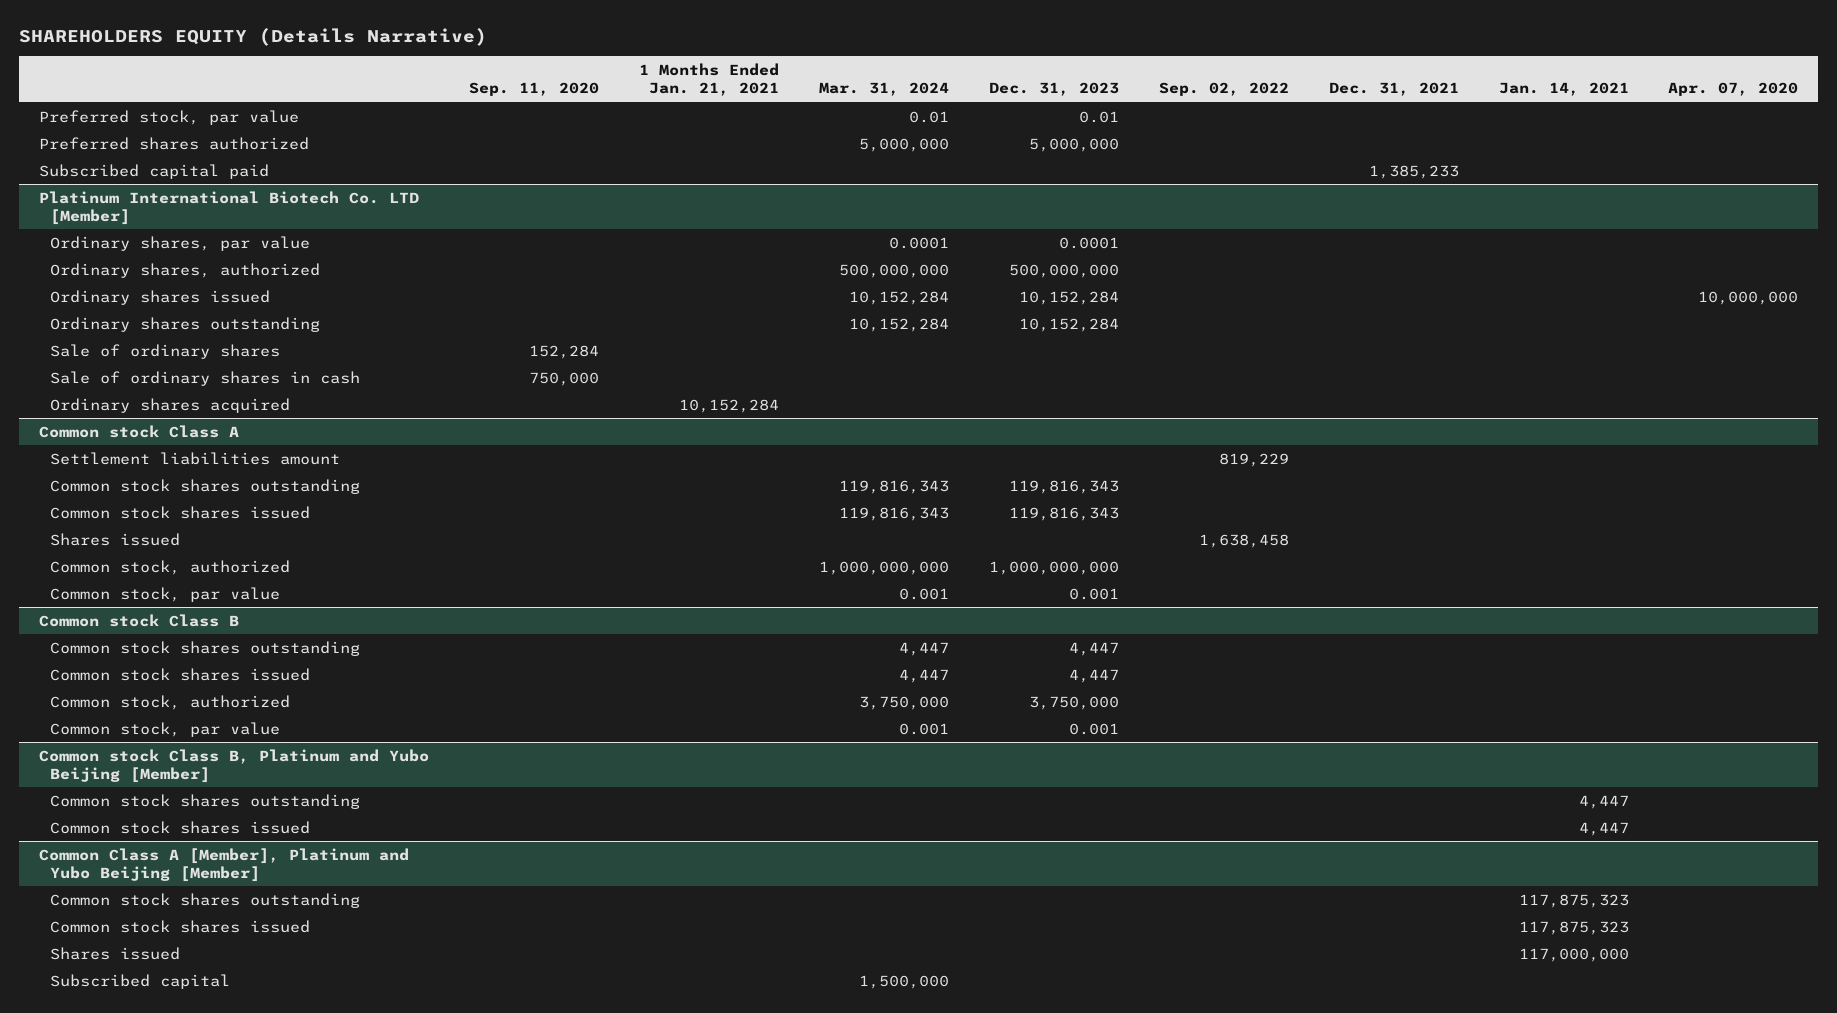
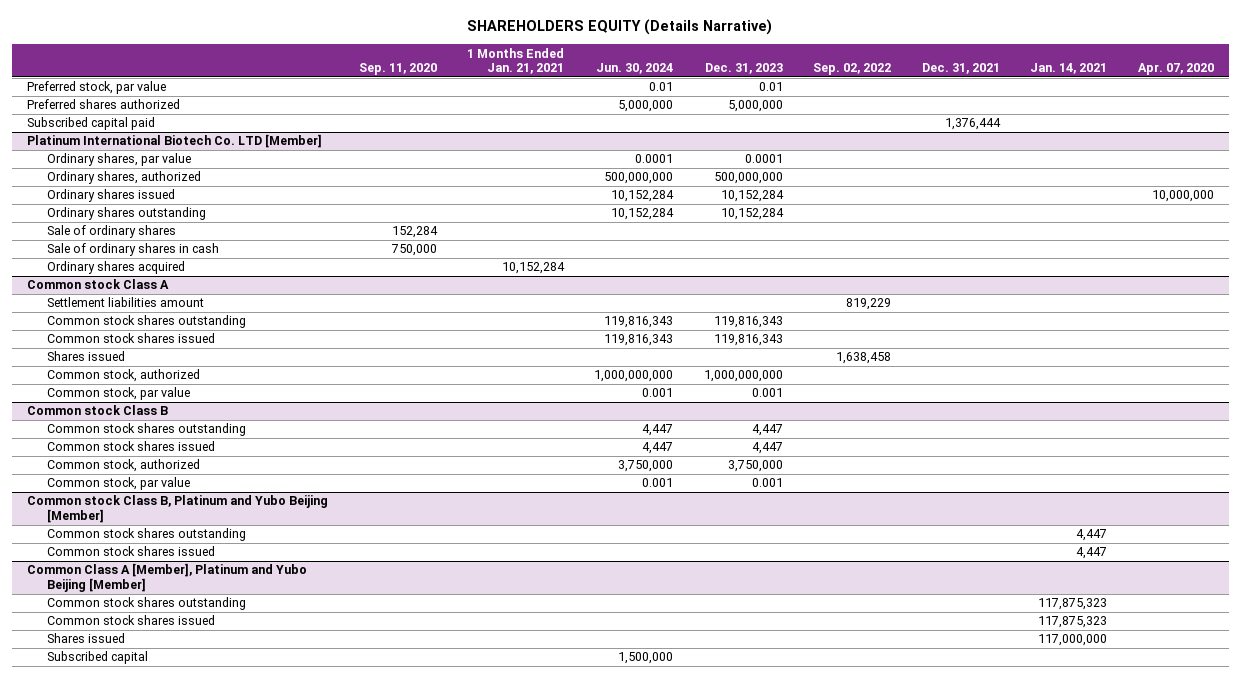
- | Sep. 11, 2020 | 1 Months Ended Jan. 21, 2021 | Mar. 31, 2024 | Dec. 31, 2023 | Sep. 02, 2022 | Dec. 31, 2021 | Jan. 14, 2021 | Apr. 07, 2020
+ | Sep. 11, 2020 | 1 Months Ended Jan. 21, 2021 | Jun. 30, 2024 | Dec. 31, 2023 | Sep. 02, 2022 | Dec. 31, 2021 | Jan. 14, 2021 | Apr. 07, 2020
- Subscribed capital paid | | | | | | 1,385,233 | |
+ Subscribed capital paid | | | | | | 1,376,444 | |

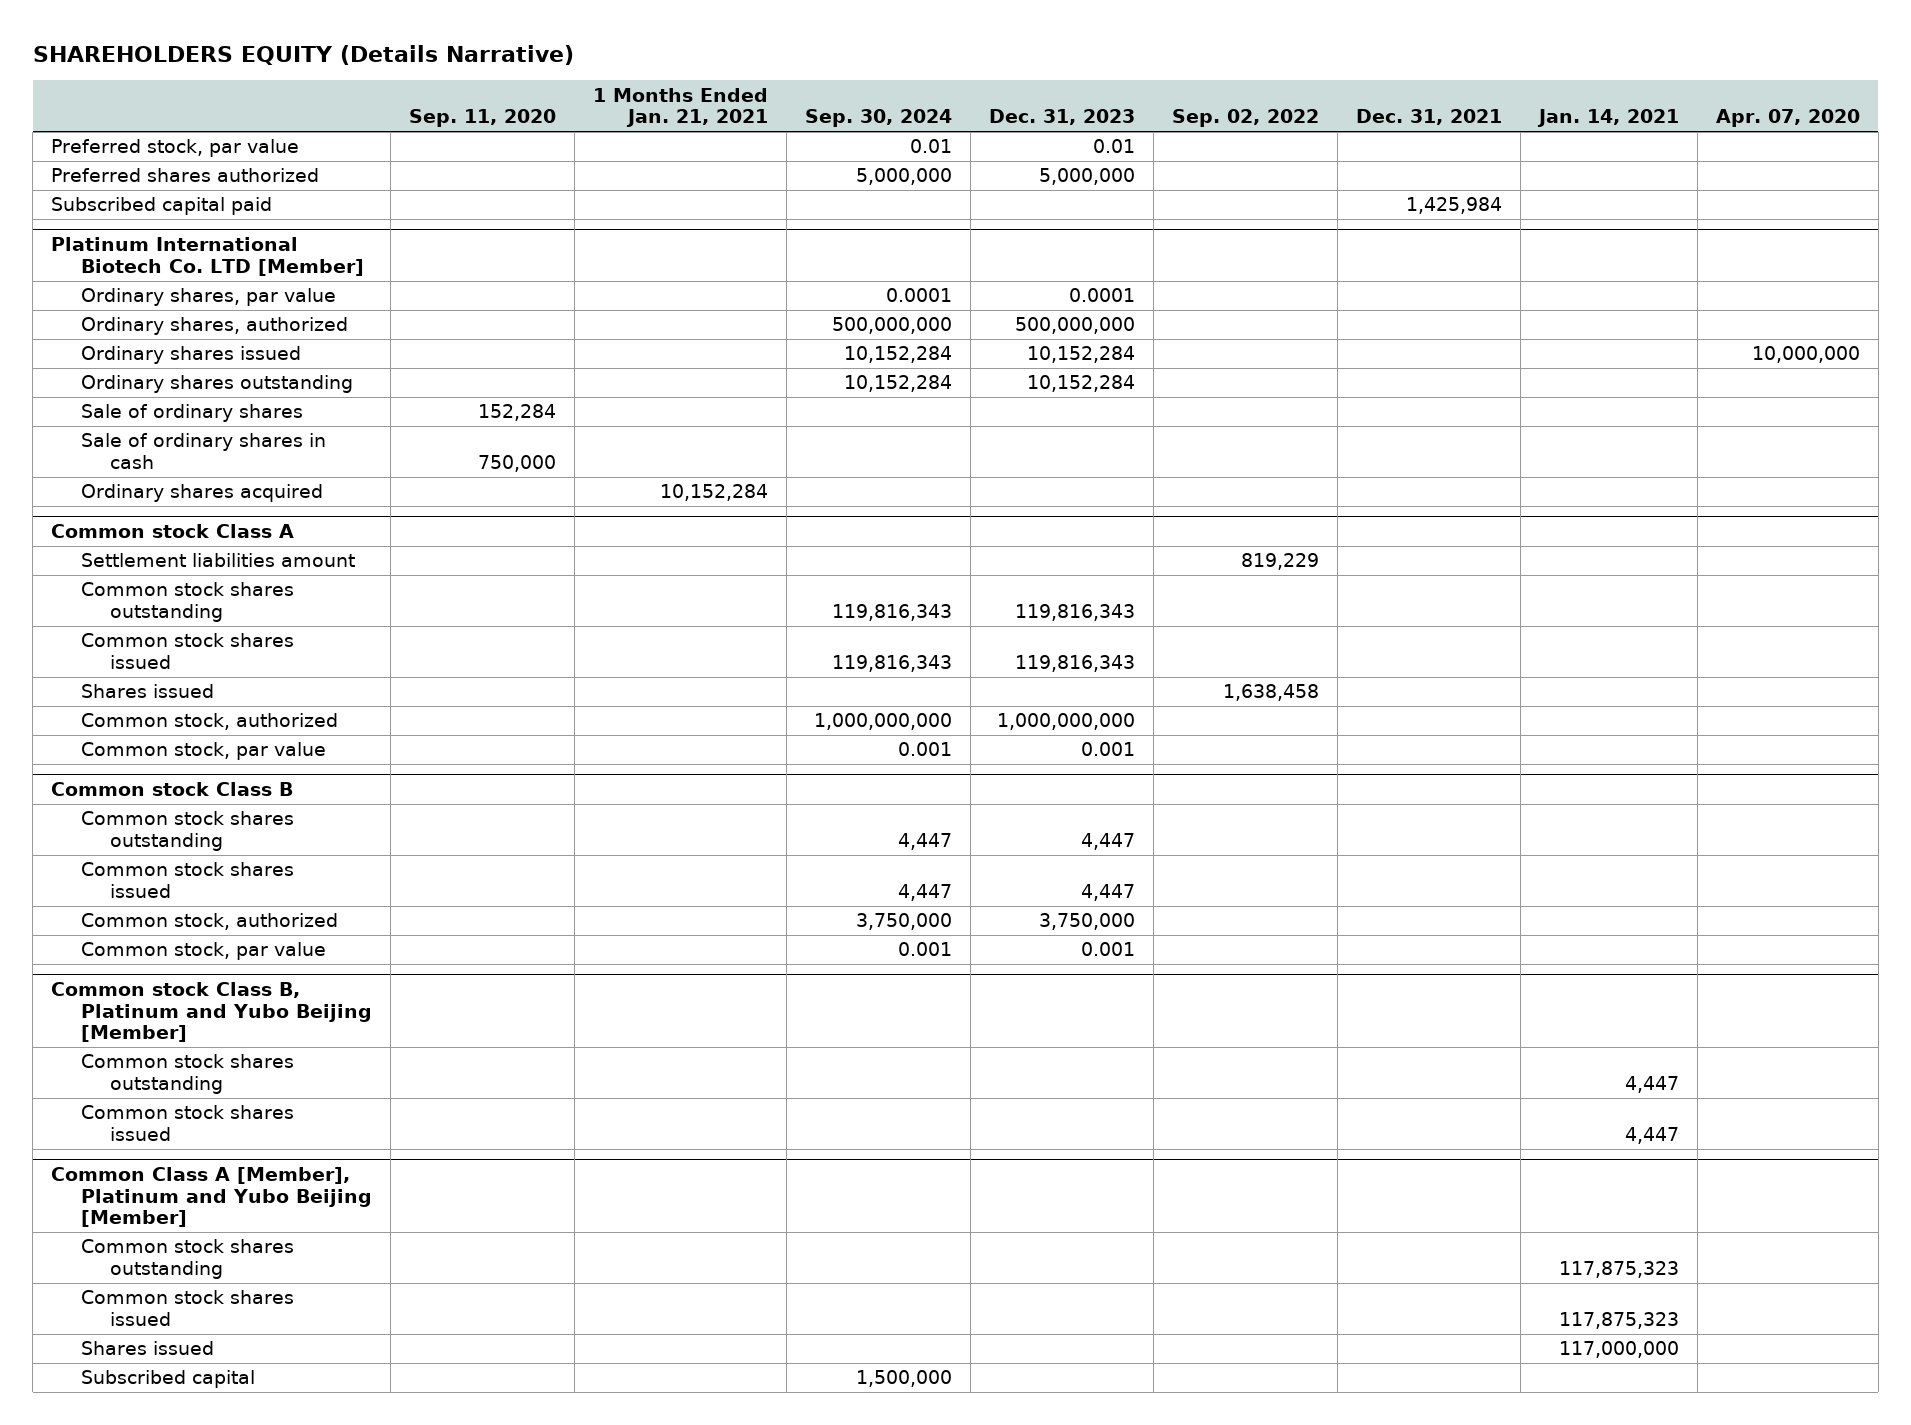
- | Sep. 11, 2020 | 1 Months Ended Jan. 21, 2021 | Jun. 30, 2024 | Dec. 31, 2023 | Sep. 02, 2022 | Dec. 31, 2021 | Jan. 14, 2021 | Apr. 07, 2020
+ | Sep. 11, 2020 | 1 Months Ended Jan. 21, 2021 | Sep. 30, 2024 | Dec. 31, 2023 | Sep. 02, 2022 | Dec. 31, 2021 | Jan. 14, 2021 | Apr. 07, 2020
- Subscribed capital paid | | | | | | 1,376,444 | |
+ Subscribed capital paid | | | | | | 1,425,984 | |

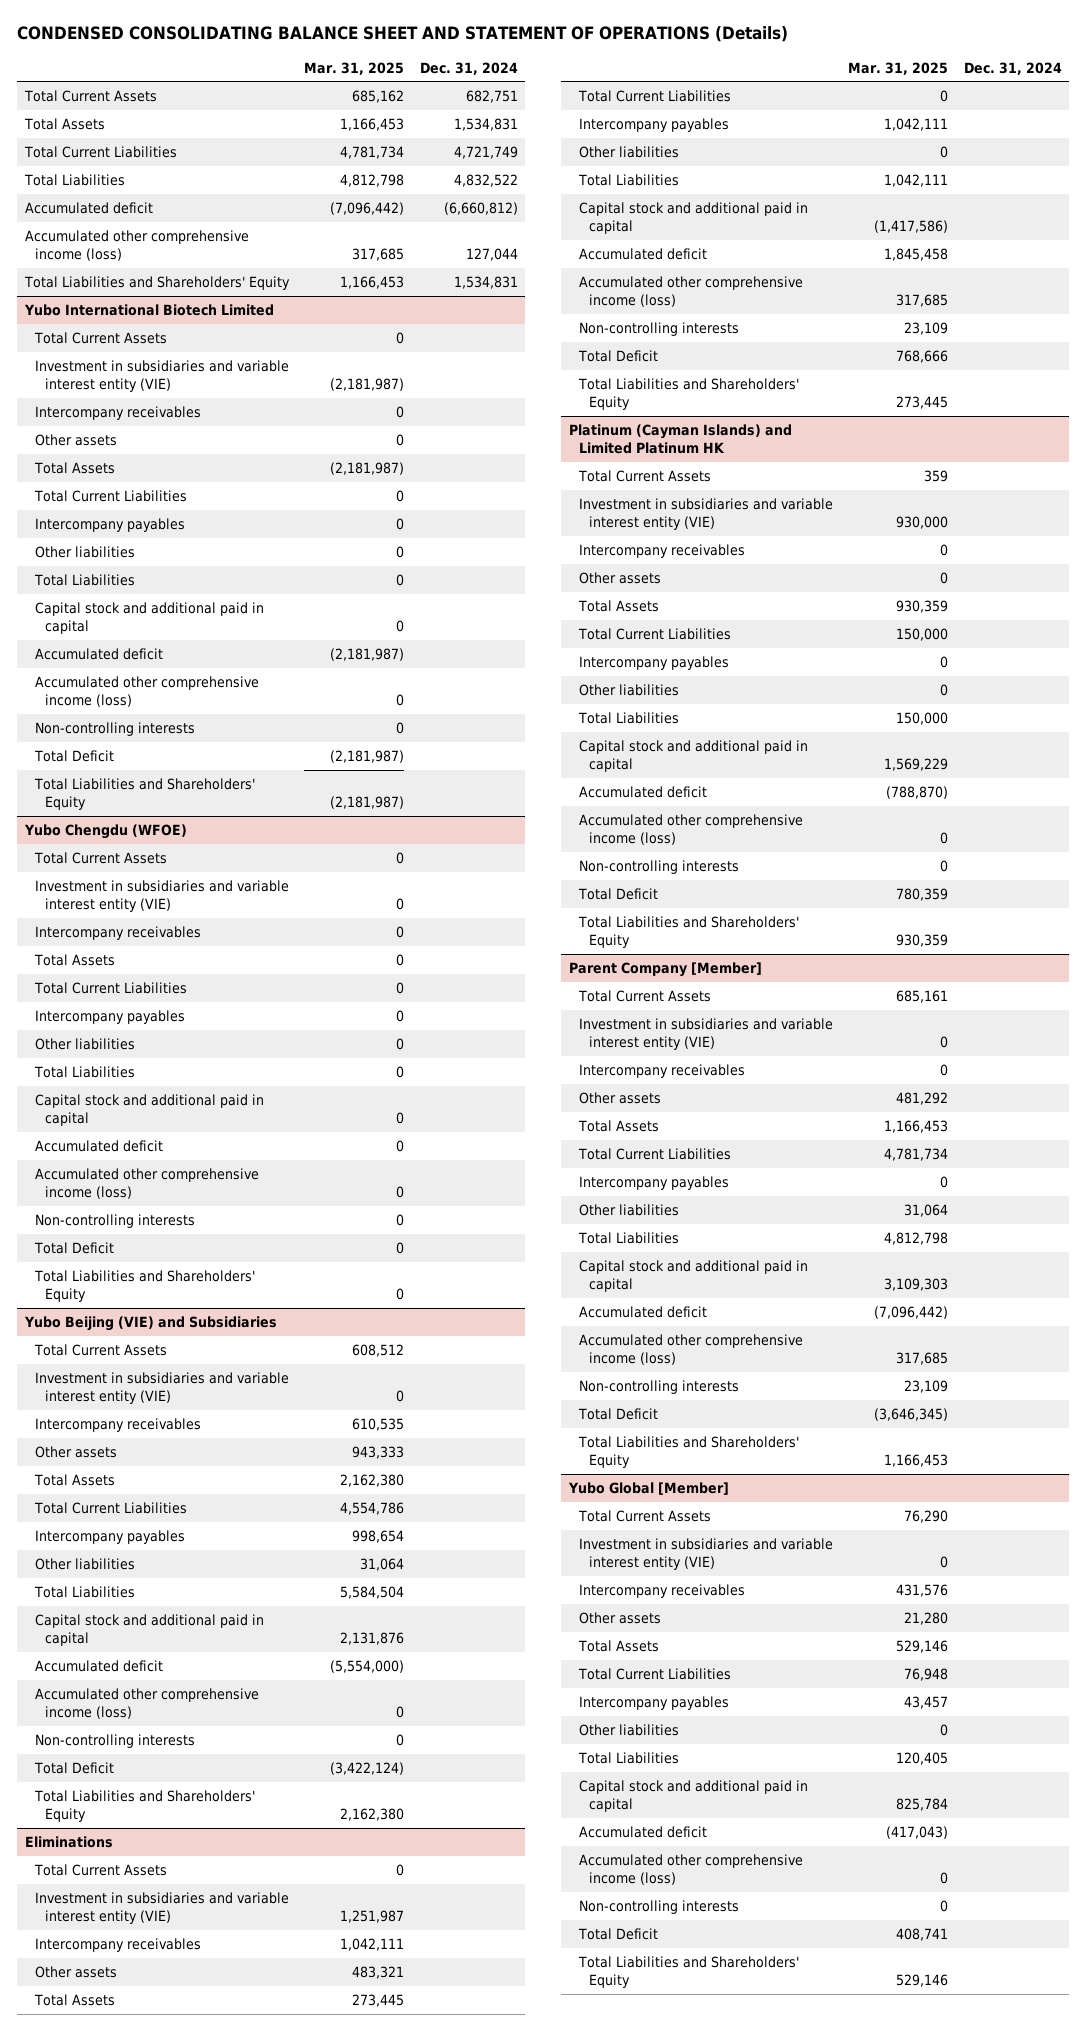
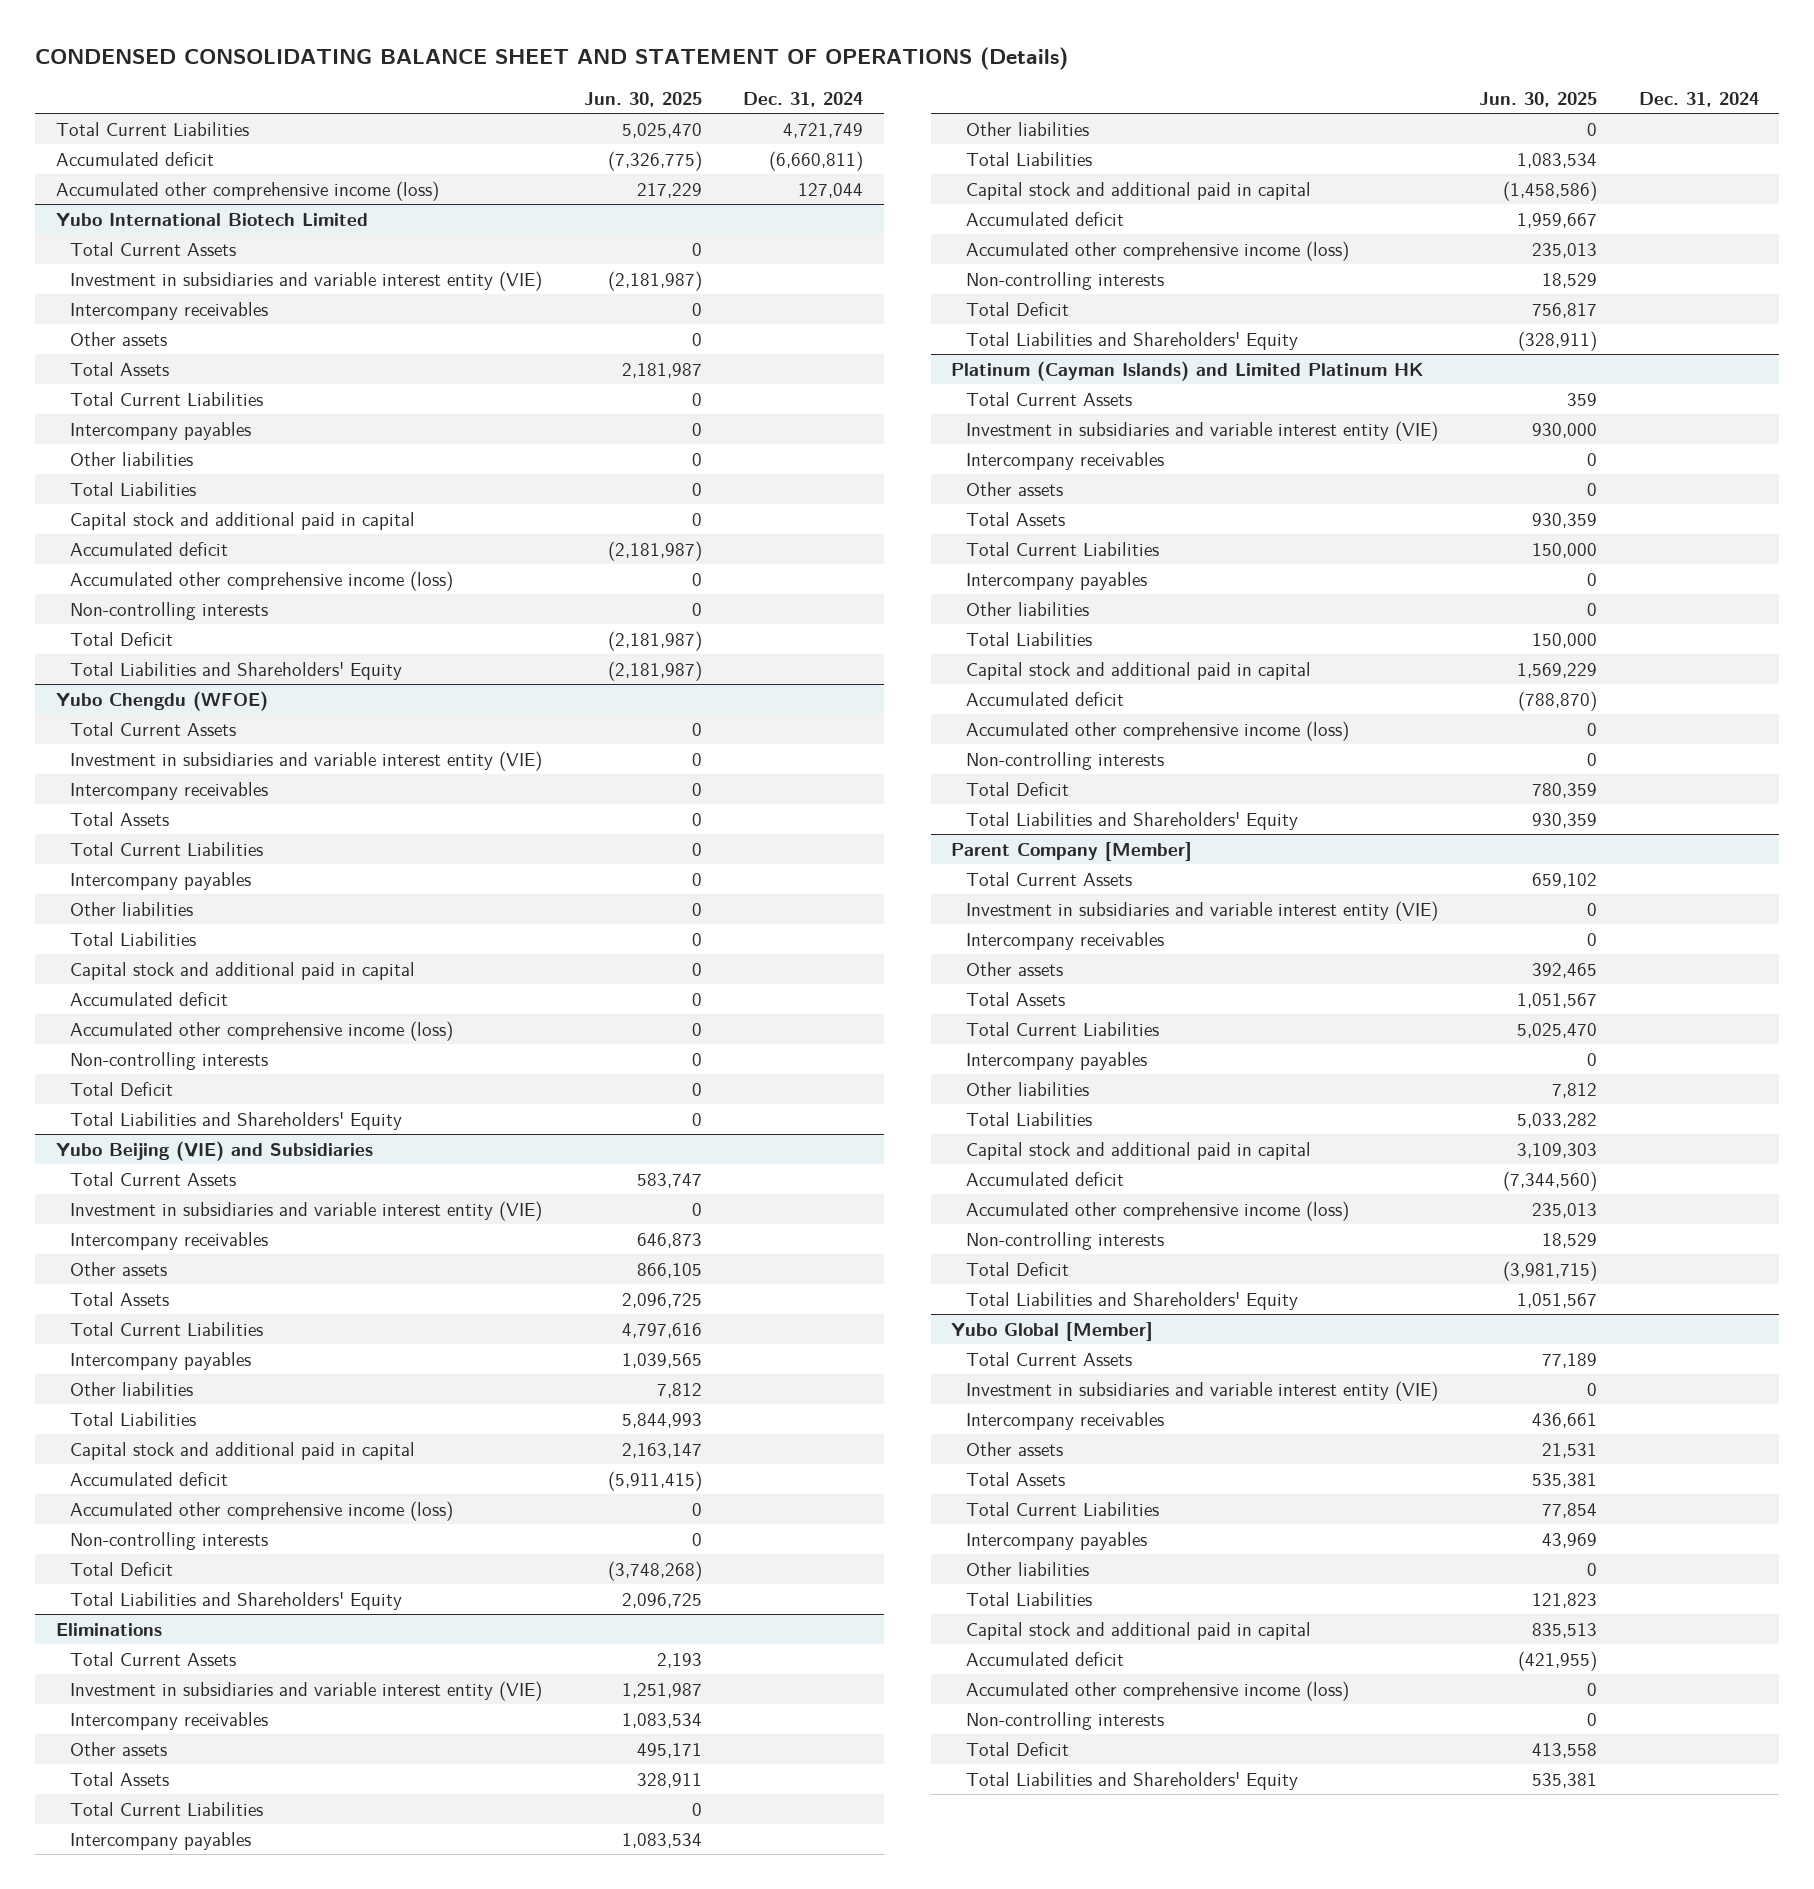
- | Mar. 31, 2025 | Dec. 31, 2024
+ | Jun. 30, 2025 | Dec. 31, 2024
- Total Current Assets | 685,162 | 682,751
- Total Assets | 1,166,453 | 1,534,831
- Total Liabilities | 4,812,798 | 4,832,522
- Accumulated deficit | (7,096,442) | (6,660,812)
+ Accumulated deficit | (7,326,775) | (6,660,811)
- Total Liabilities and Shareholders' Equity | 1,166,453 | 1,534,831

